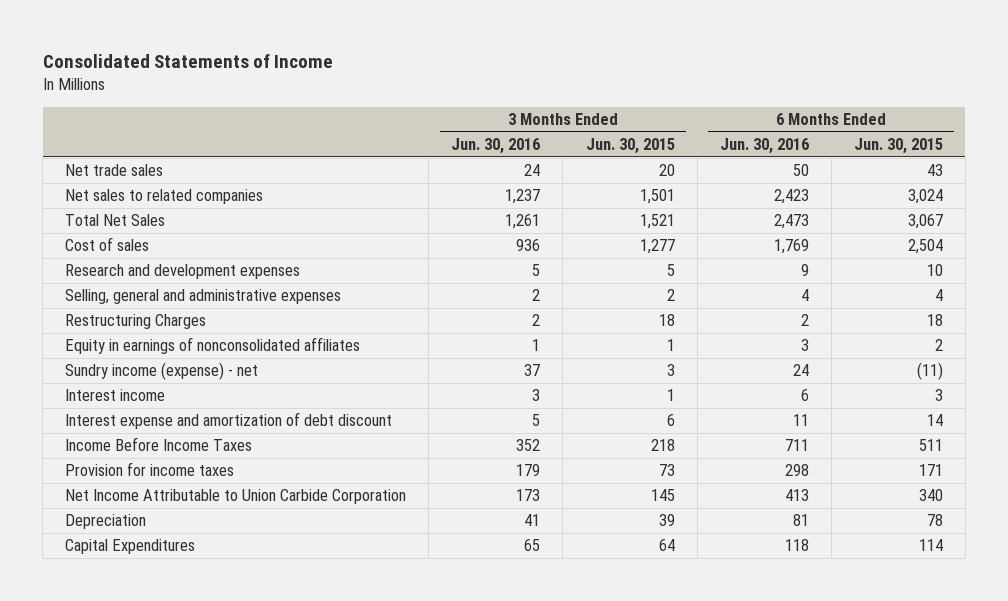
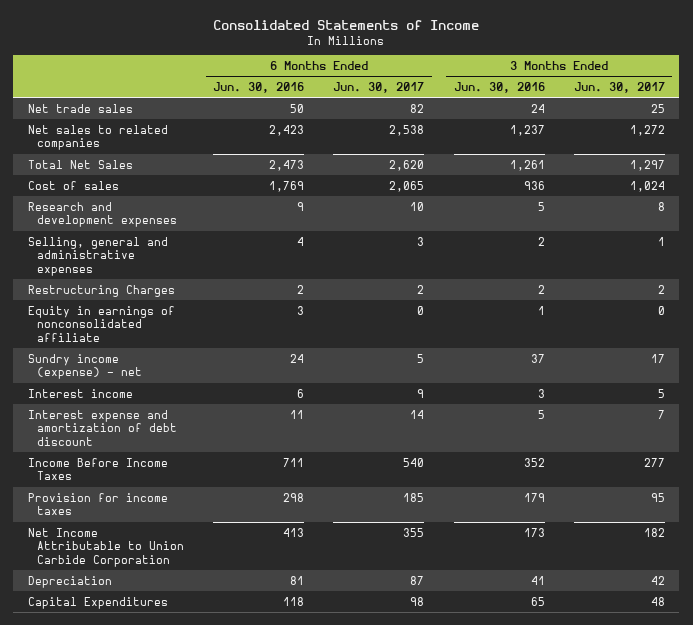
- | 3 Months Ended Jun. 30, 2016 | 3 Months Ended Jun. 30, 2015 | 6 Months Ended Jun. 30, 2016 | 6 Months Ended Jun. 30, 2015
+ | 6 Months Ended Jun. 30, 2016 | 6 Months Ended Jun. 30, 2017 | 3 Months Ended Jun. 30, 2016 | 3 Months Ended Jun. 30, 2017
- Equity in earnings of nonconsolidated affiliates | 1 | 1 | 3 | 2
+ Equity in earnings of nonconsolidated affiliate | 3 | 0 | 1 | 0

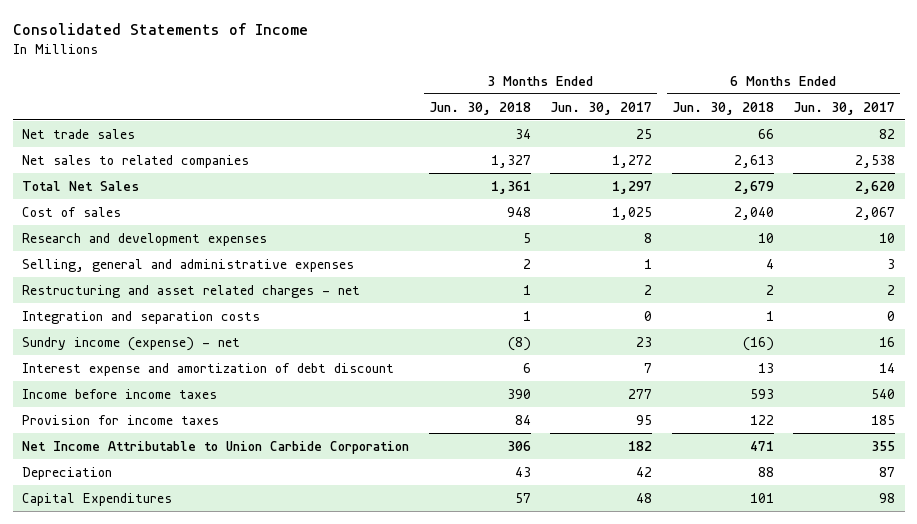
- | 6 Months Ended Jun. 30, 2016 | 6 Months Ended Jun. 30, 2017 | 3 Months Ended Jun. 30, 2016 | 3 Months Ended Jun. 30, 2017
+ | 3 Months Ended Jun. 30, 2018 | 3 Months Ended Jun. 30, 2017 | 6 Months Ended Jun. 30, 2018 | 6 Months Ended Jun. 30, 2017
- Cost of sales | 1,769 | 2,065 | 936 | 1,024
+ Cost of sales | 948 | 1,025 | 2,040 | 2,067
- Restructuring Charges | 2 | 2 | 2 | 2
- Equity in earnings of nonconsolidated affiliate | 3 | 0 | 1 | 0
- Sundry income (expense) - net | 24 | 5 | 37 | 17
- Interest income | 6 | 9 | 3 | 5
+ Restructuring and asset related charges - net | 1 | 2 | 2 | 2
+ Integration and separation costs | 1 | 0 | 1 | 0
+ Sundry income (expense) - net | (8) | 23 | (16) | 16
- Income Before Income Taxes | 711 | 540 | 352 | 277
+ Income before income taxes | 390 | 277 | 593 | 540

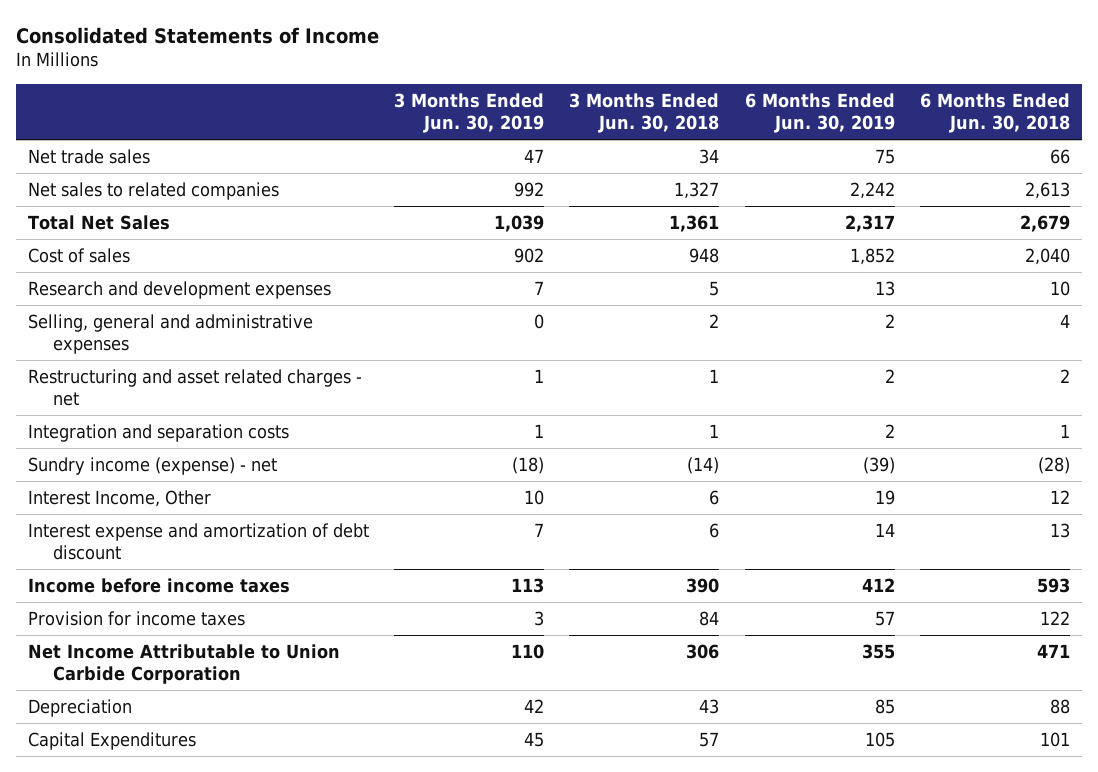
- | 3 Months Ended Jun. 30, 2018 | 3 Months Ended Jun. 30, 2017 | 6 Months Ended Jun. 30, 2018 | 6 Months Ended Jun. 30, 2017
+ | 3 Months Ended Jun. 30, 2019 | 3 Months Ended Jun. 30, 2018 | 6 Months Ended Jun. 30, 2019 | 6 Months Ended Jun. 30, 2018
- Sundry income (expense) - net | (8) | 23 | (16) | 16
+ Sundry income (expense) - net | (18) | (14) | (39) | (28)
+ Interest Income, Other | 10 | 6 | 19 | 12

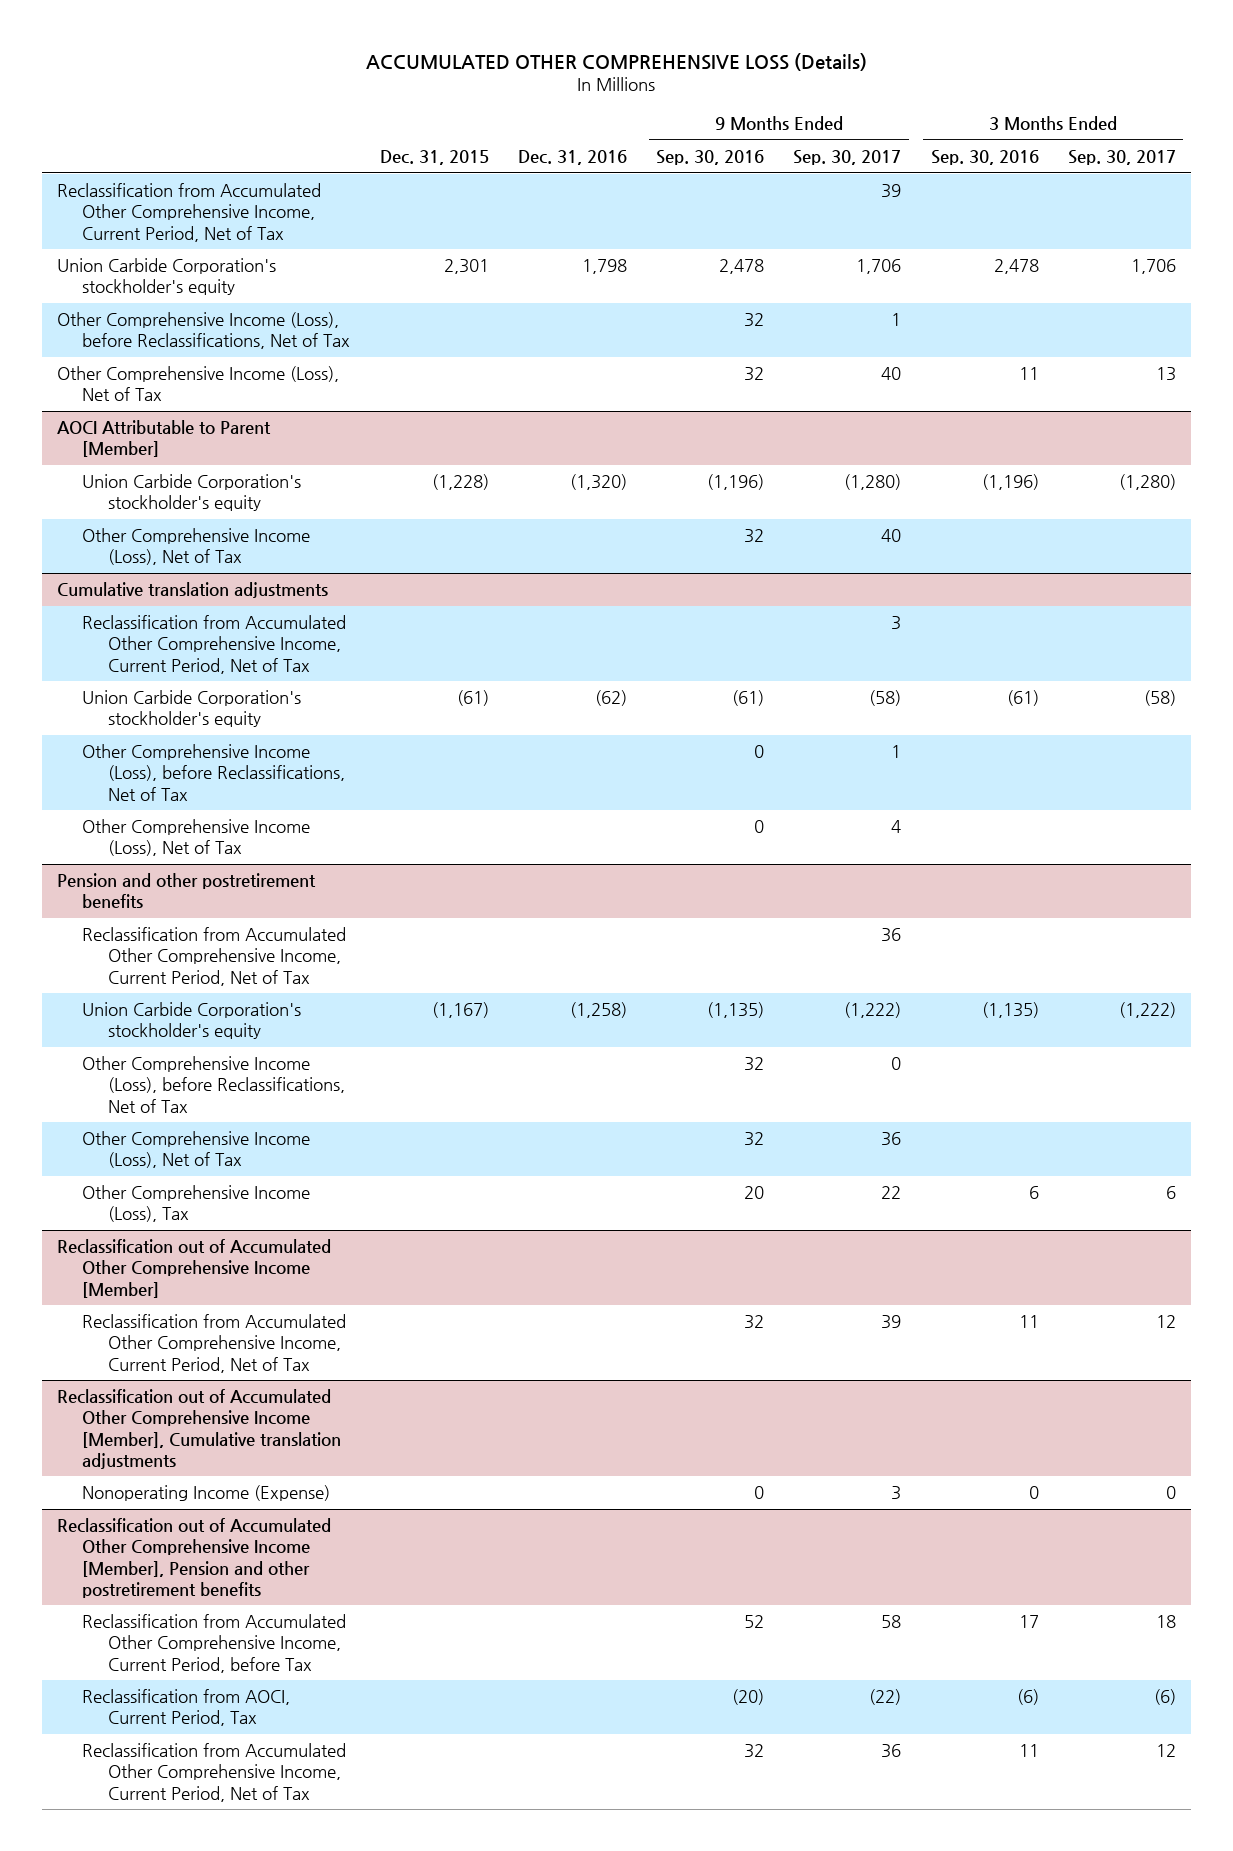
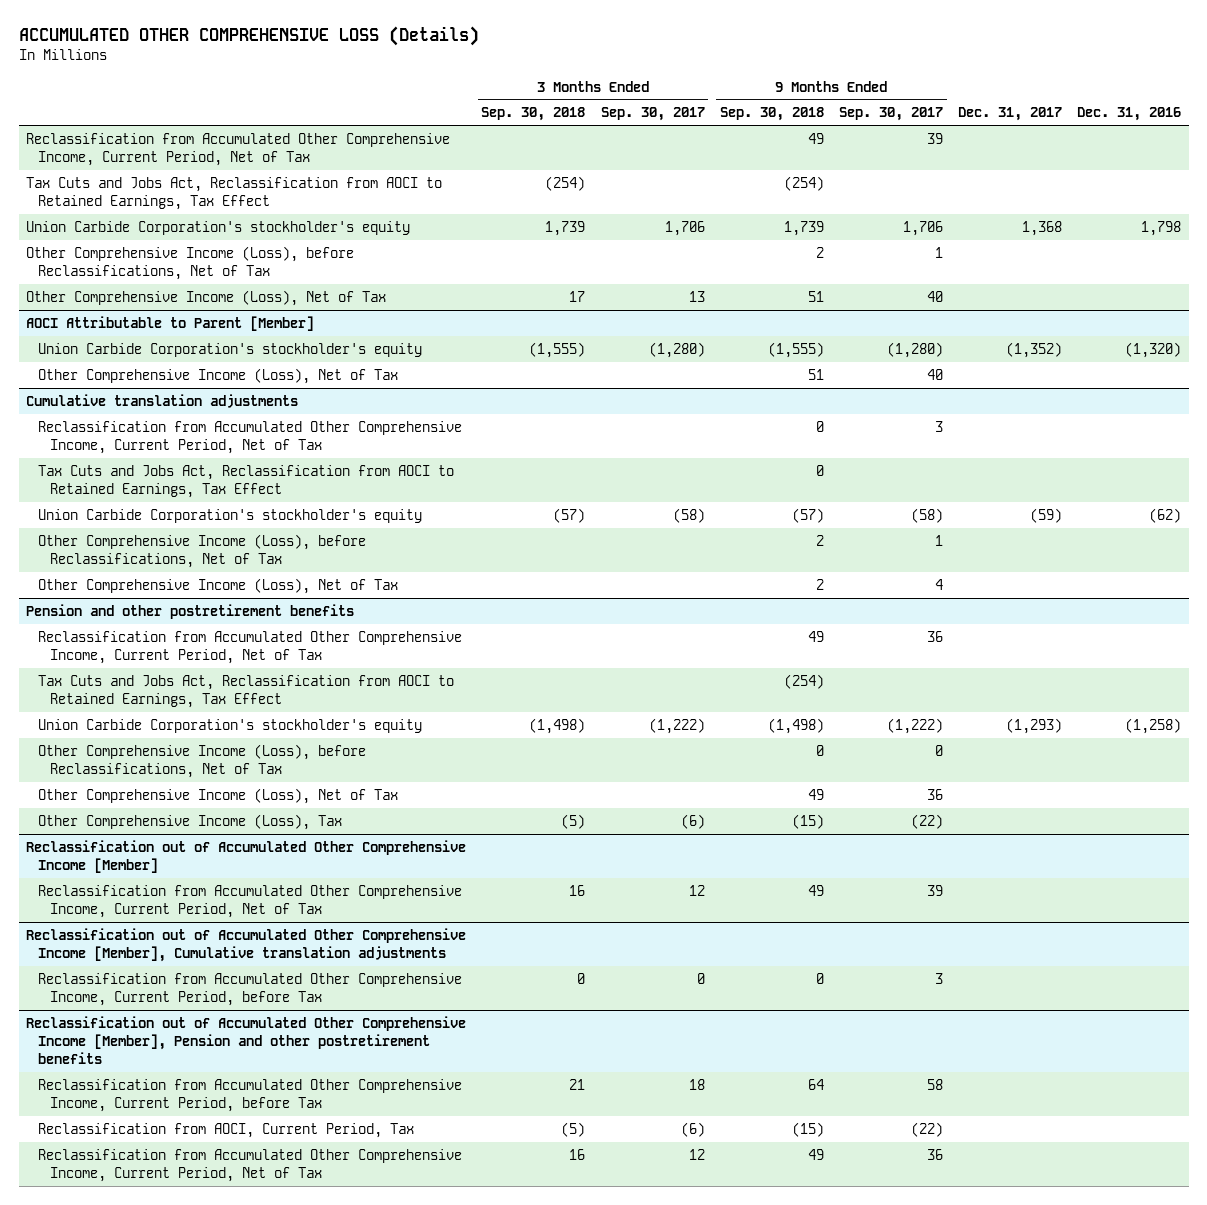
- | Dec. 31, 2015 | Dec. 31, 2016 | 9 Months Ended Sep. 30, 2016 | 9 Months Ended Sep. 30, 2017 | 3 Months Ended Sep. 30, 2016 | 3 Months Ended Sep. 30, 2017
+ | 3 Months Ended Sep. 30, 2018 | 3 Months Ended Sep. 30, 2017 | 9 Months Ended Sep. 30, 2018 | 9 Months Ended Sep. 30, 2017 | Dec. 31, 2017 | Dec. 31, 2016
+ Tax Cuts and Jobs Act, Reclassification from AOCI to Retained Earnings, Tax Effect | (254) | | (254) | | |
@ Cumulative translation adjustments
+ Tax Cuts and Jobs Act, Reclassification from AOCI to Retained Earnings, Tax Effect | | | 0 | | |
@ Pension and other postretirement benefits
+ Tax Cuts and Jobs Act, Reclassification from AOCI to Retained Earnings, Tax Effect | | | (254) | | |
- Other Comprehensive Income (Loss), Tax | | | 20 | 22 | 6 | 6
+ Other Comprehensive Income (Loss), Tax | (5) | (6) | (15) | (22) | |
@ Reclassification out of Accumulated Other Comprehensive Income [Member], Cumulative translation adjustments
- Nonoperating Income (Expense) | | | 0 | 3 | 0 | 0
+ Reclassification from Accumulated Other Comprehensive Income, Current Period, before Tax | 0 | 0 | 0 | 3 | |

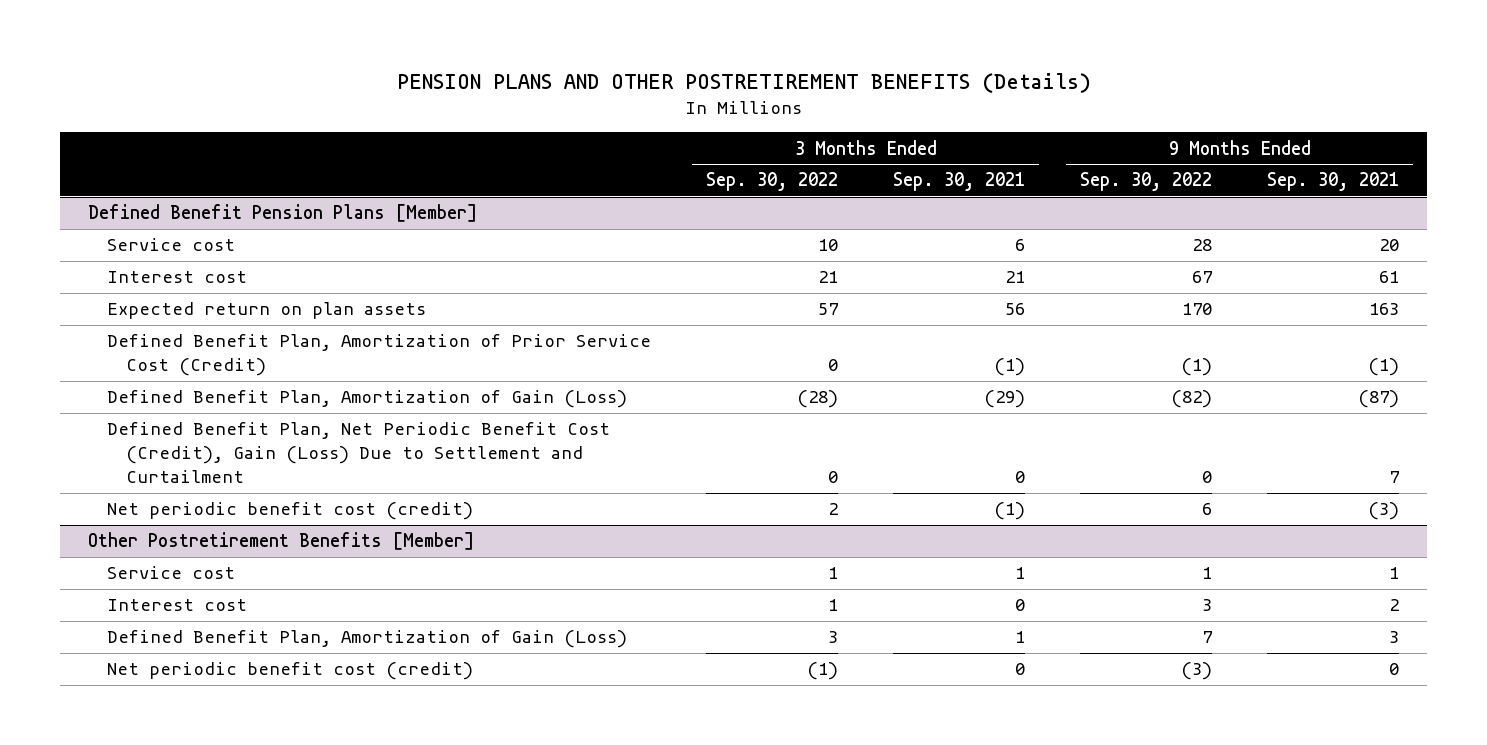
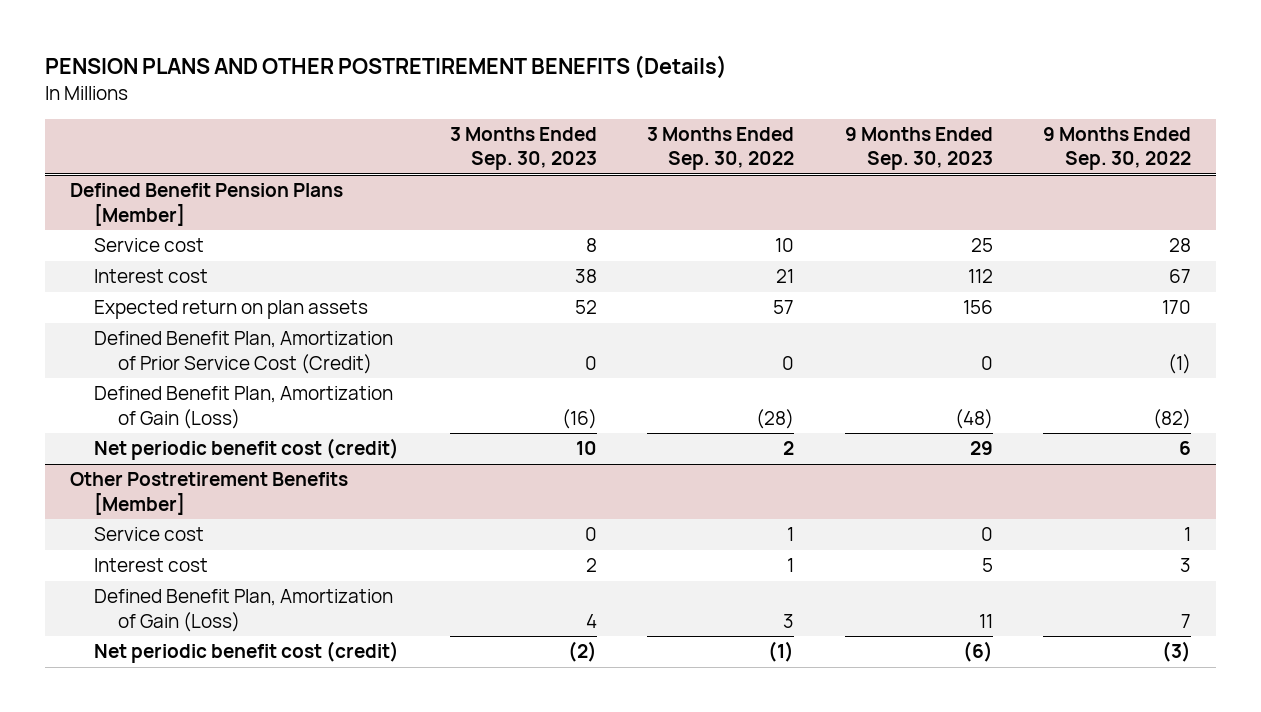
- | 3 Months Ended Sep. 30, 2022 | 3 Months Ended Sep. 30, 2021 | 9 Months Ended Sep. 30, 2022 | 9 Months Ended Sep. 30, 2021
+ | 3 Months Ended Sep. 30, 2023 | 3 Months Ended Sep. 30, 2022 | 9 Months Ended Sep. 30, 2023 | 9 Months Ended Sep. 30, 2022
@ Defined Benefit Pension Plans [Member]
- Defined Benefit Plan, Net Periodic Benefit Cost (Credit), Gain (Loss) Due to Settlement and Curtailment | 0 | 0 | 0 | 7

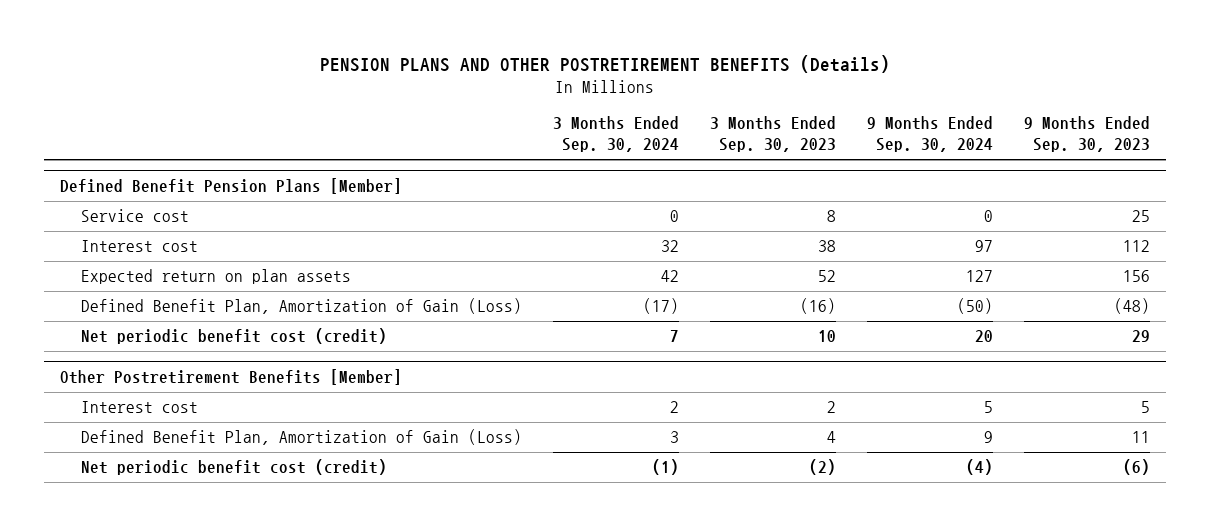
- | 3 Months Ended Sep. 30, 2023 | 3 Months Ended Sep. 30, 2022 | 9 Months Ended Sep. 30, 2023 | 9 Months Ended Sep. 30, 2022
+ | 3 Months Ended Sep. 30, 2024 | 3 Months Ended Sep. 30, 2023 | 9 Months Ended Sep. 30, 2024 | 9 Months Ended Sep. 30, 2023
@ Defined Benefit Pension Plans [Member]
- Defined Benefit Plan, Amortization of Prior Service Cost (Credit) | 0 | 0 | 0 | (1)
@ Other Postretirement Benefits [Member]
- Service cost | 0 | 1 | 0 | 1

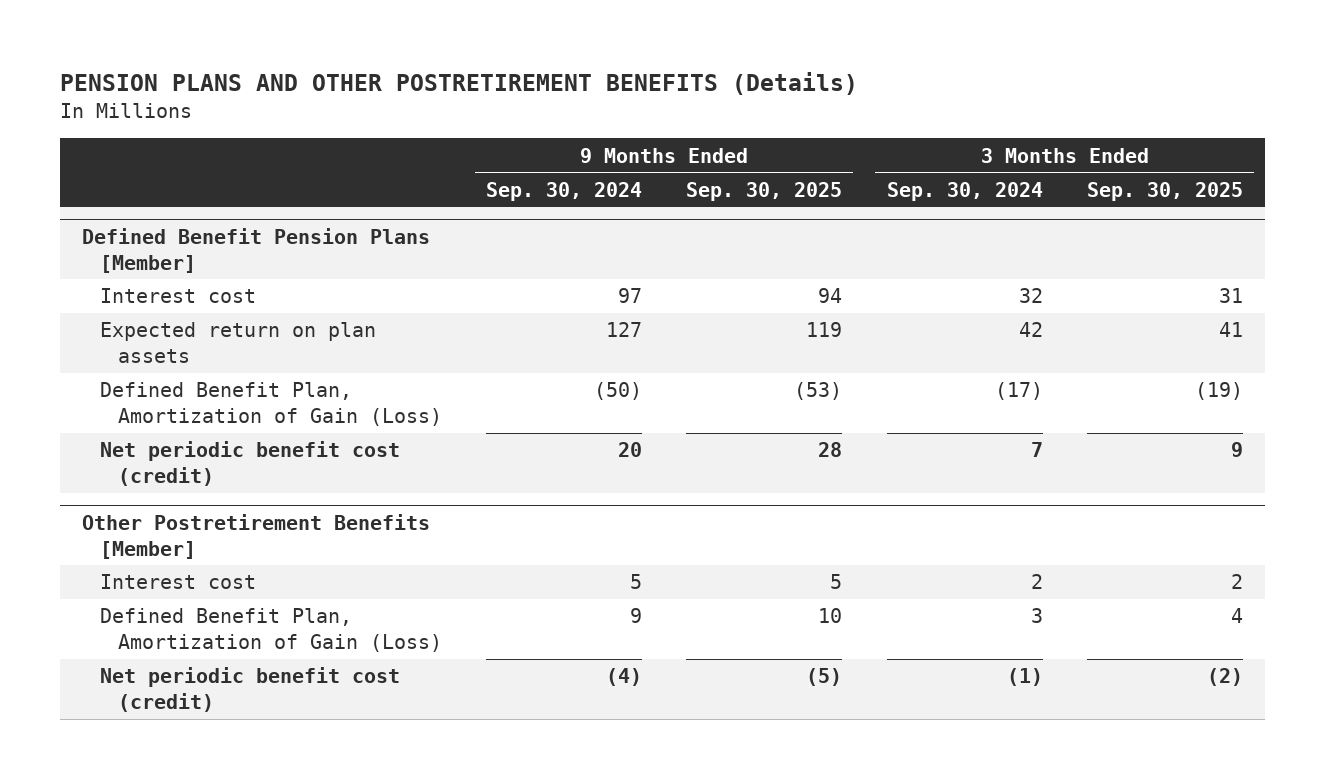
- | 3 Months Ended Sep. 30, 2024 | 3 Months Ended Sep. 30, 2023 | 9 Months Ended Sep. 30, 2024 | 9 Months Ended Sep. 30, 2023
+ | 9 Months Ended Sep. 30, 2024 | 9 Months Ended Sep. 30, 2025 | 3 Months Ended Sep. 30, 2024 | 3 Months Ended Sep. 30, 2025
@ Defined Benefit Pension Plans [Member]
- Service cost | 0 | 8 | 0 | 25

